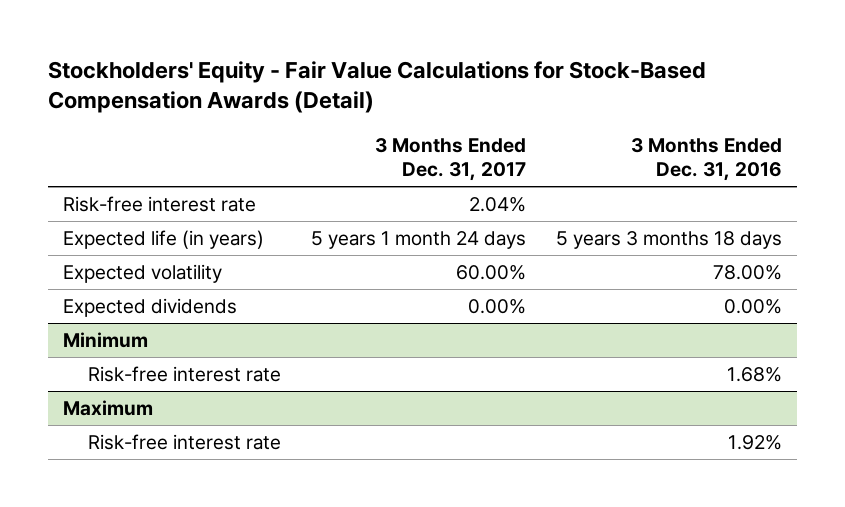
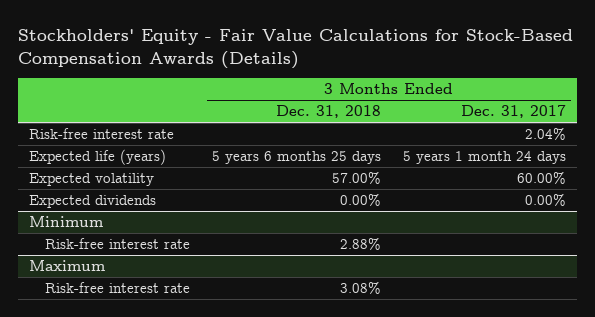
- Stockholders' Equity - Fair Value Calculations for Stock-Based Compensation Awards (Detail)
+ Stockholders' Equity - Fair Value Calculations for Stock-Based Compensation Awards (Details)
- | 3 Months Ended Dec. 31, 2017 | 3 Months Ended Dec. 31, 2016
+ | 3 Months Ended Dec. 31, 2018 | 3 Months Ended Dec. 31, 2017
- Expected life (in years) | 5 years 1 month 24 days | 5 years 3 months 18 days
+ Expected life (years) | 5 years 6 months 25 days | 5 years 1 month 24 days

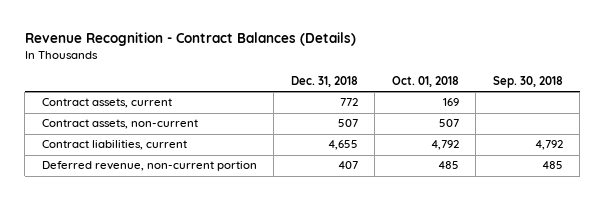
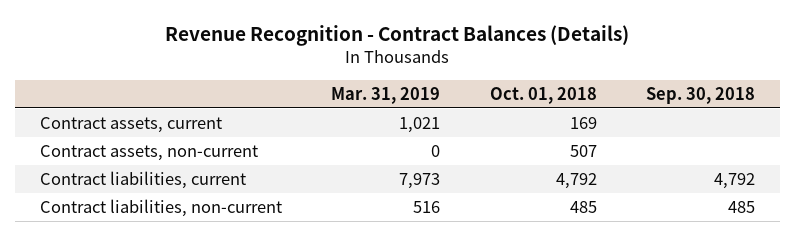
- | Dec. 31, 2018 | Oct. 01, 2018 | Sep. 30, 2018
+ | Mar. 31, 2019 | Oct. 01, 2018 | Sep. 30, 2018
- Deferred revenue, non-current portion | 407 | 485 | 485
+ Contract liabilities, non-current | 516 | 485 | 485

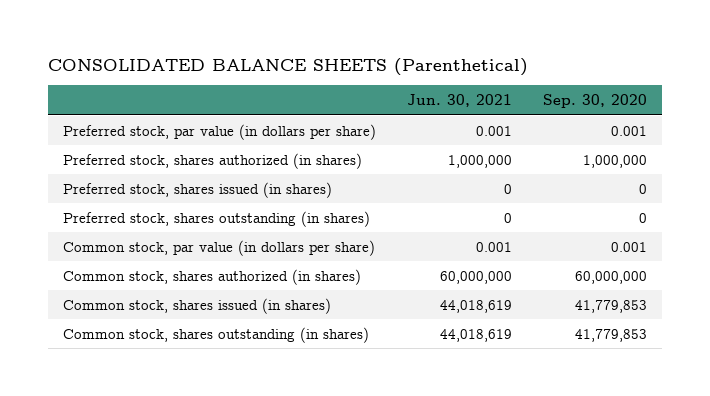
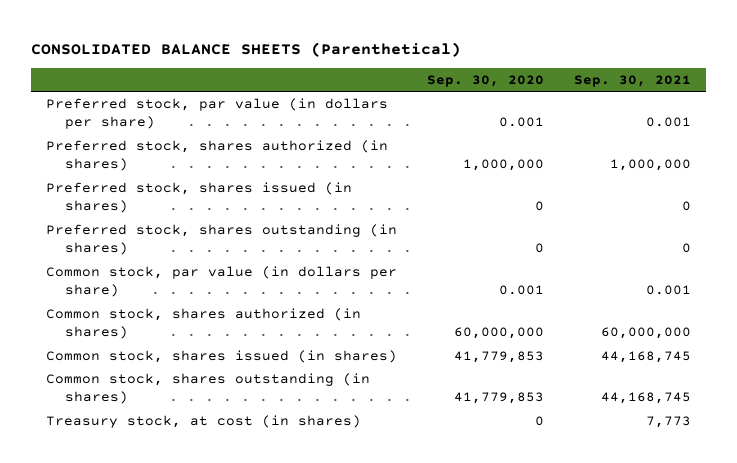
- | Jun. 30, 2021 | Sep. 30, 2020
+ | Sep. 30, 2020 | Sep. 30, 2021
+ Treasury stock, at cost (in shares) | 0 | 7,773

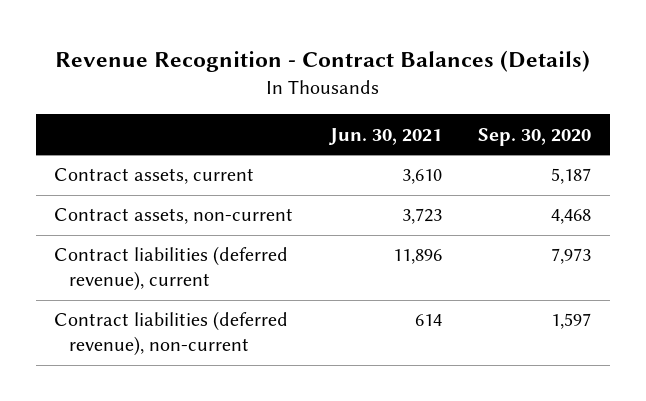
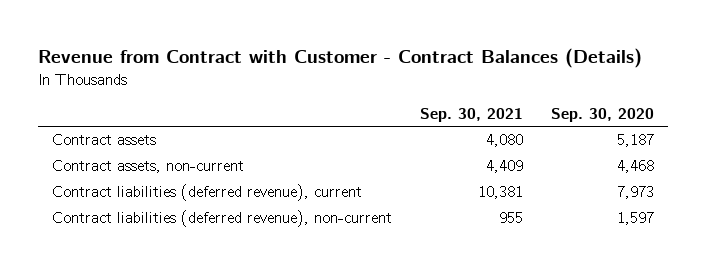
- Revenue Recognition - Contract Balances (Details)
+ Revenue from Contract with Customer - Contract Balances (Details)
- | Jun. 30, 2021 | Sep. 30, 2020
+ | Sep. 30, 2021 | Sep. 30, 2020
- Contract assets, current | 3,610 | 5,187
+ Contract assets | 4,080 | 5,187

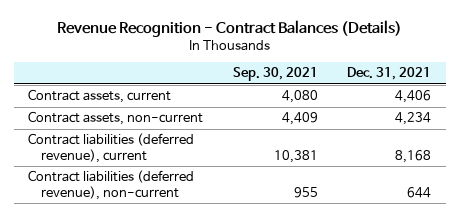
- Revenue from Contract with Customer - Contract Balances (Details)
+ Revenue Recognition - Contract Balances (Details)
- | Sep. 30, 2021 | Sep. 30, 2020
+ | Sep. 30, 2021 | Dec. 31, 2021
- Contract assets | 4,080 | 5,187
+ Contract assets, current | 4,080 | 4,406

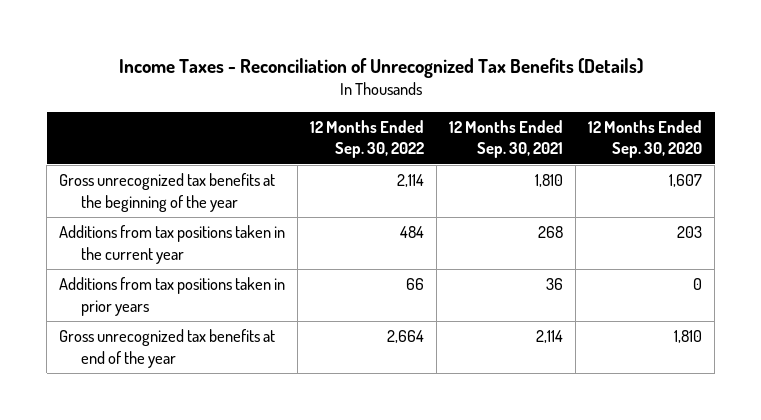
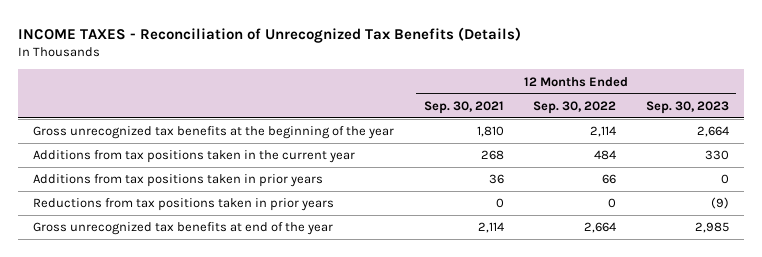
- Income Taxes - Reconciliation of Unrecognized Tax Benefits (Details)
+ INCOME TAXES - Reconciliation of Unrecognized Tax Benefits (Details)
- | 12 Months Ended Sep. 30, 2022 | 12 Months Ended Sep. 30, 2021 | 12 Months Ended Sep. 30, 2020
+ | 12 Months Ended Sep. 30, 2021 | 12 Months Ended Sep. 30, 2022 | 12 Months Ended Sep. 30, 2023
+ Reductions from tax positions taken in prior years | 0 | 0 | (9)

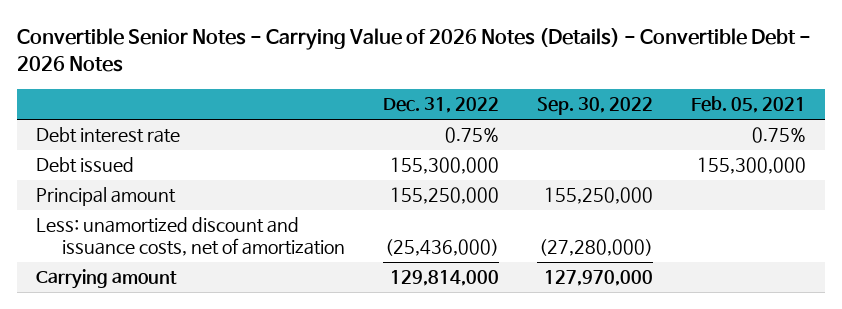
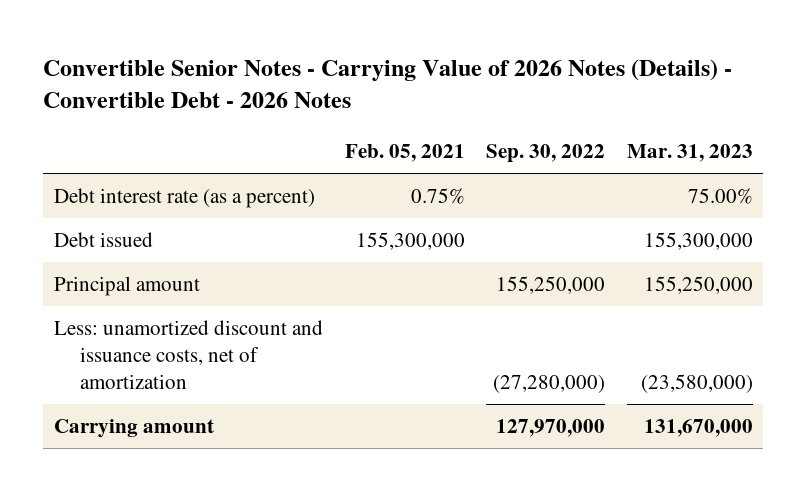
- | Dec. 31, 2022 | Sep. 30, 2022 | Feb. 05, 2021
+ | Feb. 05, 2021 | Sep. 30, 2022 | Mar. 31, 2023
- Debt interest rate | 0.75% | | 0.75%
+ Debt interest rate (as a percent) | 0.75% | | 75.00%

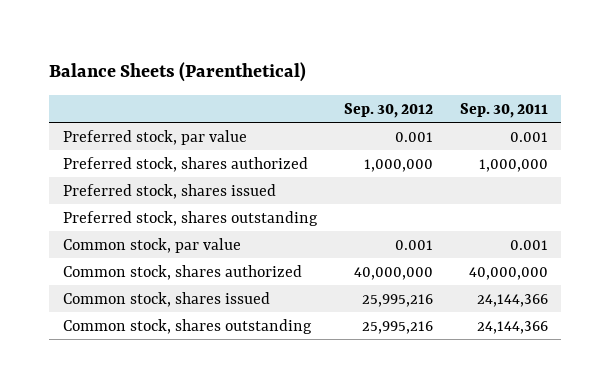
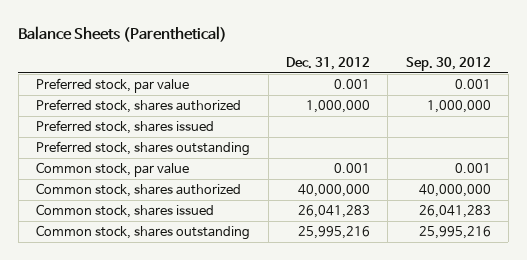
- | Sep. 30, 2012 | Sep. 30, 2011
+ | Dec. 31, 2012 | Sep. 30, 2012
- Common stock, shares issued | 25,995,216 | 24,144,366
+ Common stock, shares issued | 26,041,283 | 26,041,283

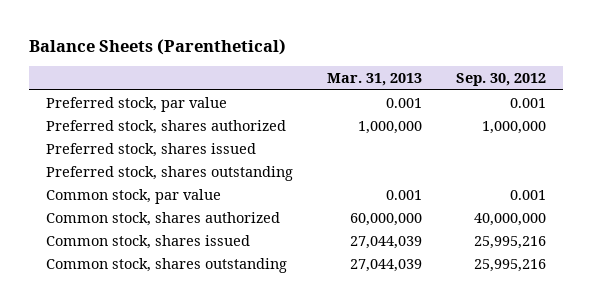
- | Dec. 31, 2012 | Sep. 30, 2012
+ | Mar. 31, 2013 | Sep. 30, 2012
- Common stock, shares issued | 26,041,283 | 26,041,283
+ Common stock, shares issued | 27,044,039 | 25,995,216

